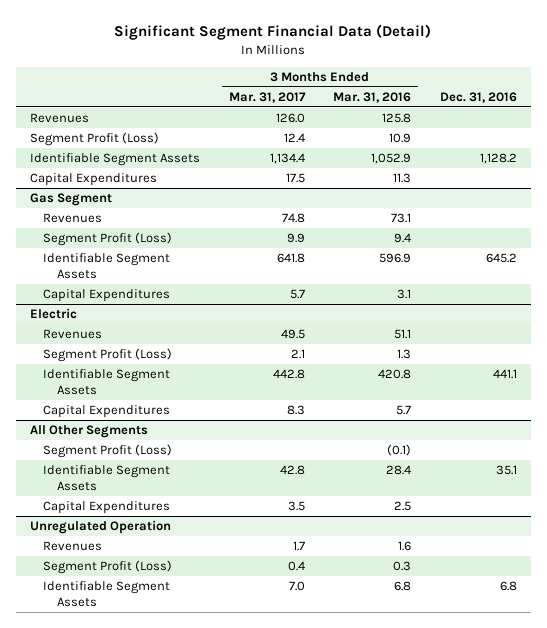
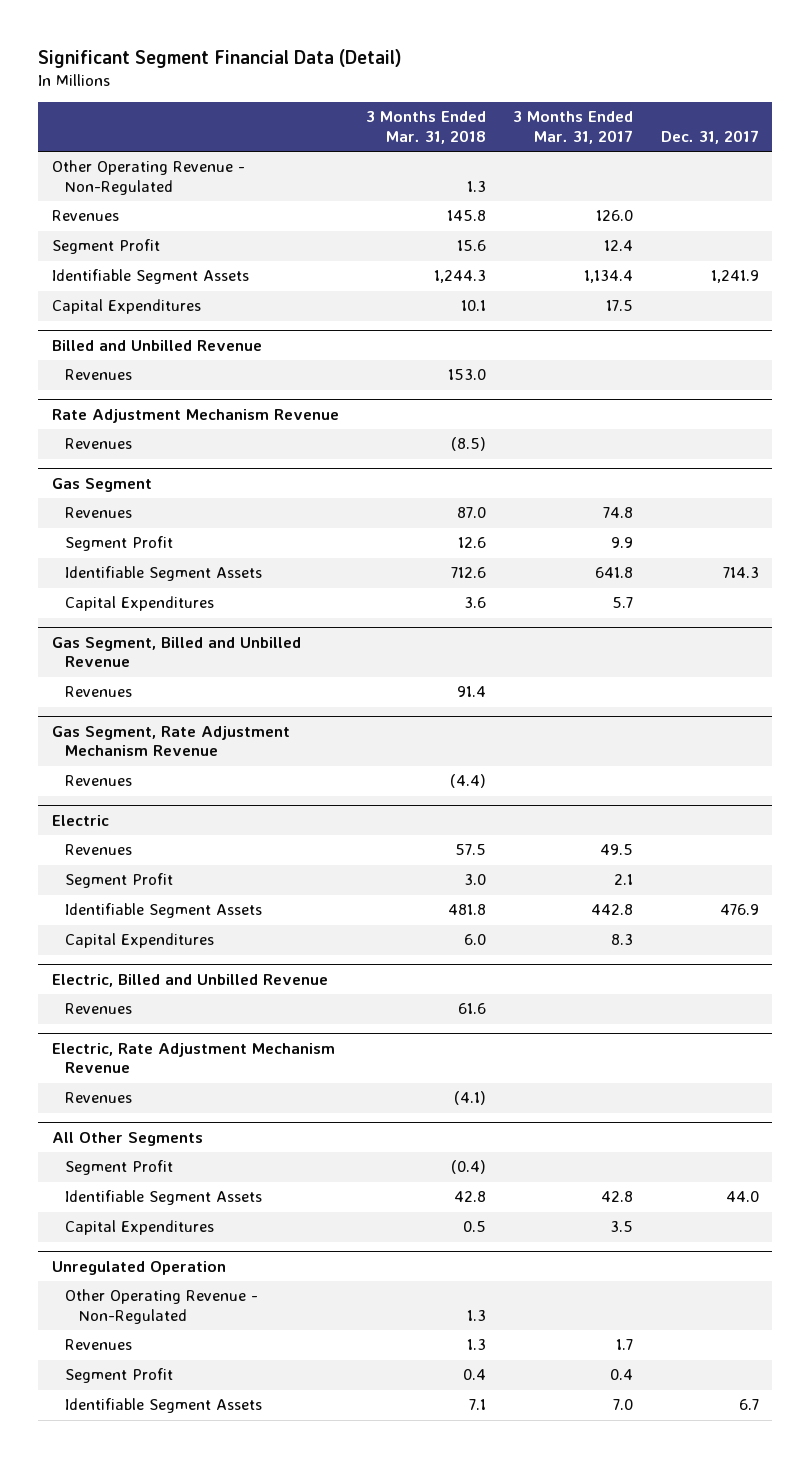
- | 3 Months Ended Mar. 31, 2017 | 3 Months Ended Mar. 31, 2016 | Dec. 31, 2016
+ | 3 Months Ended Mar. 31, 2018 | 3 Months Ended Mar. 31, 2017 | Dec. 31, 2017
+ Other Operating Revenue - Non-Regulated | 1.3 | |
- Segment Profit (Loss) | 12.4 | 10.9 |
+ Segment Profit | 15.6 | 12.4 |
+ Billed and Unbilled Revenue
+ Revenues | 153.0 | |
+ Rate Adjustment Mechanism Revenue
+ Revenues | (8.5) | |
@ Gas Segment
- Segment Profit (Loss) | 9.9 | 9.4 |
+ Segment Profit | 12.6 | 9.9 |
+ Gas Segment, Billed and Unbilled Revenue
+ Revenues | 91.4 | |
+ Gas Segment, Rate Adjustment Mechanism Revenue
+ Revenues | (4.4) | |
@ Electric
- Segment Profit (Loss) | 2.1 | 1.3 |
+ Segment Profit | 3.0 | 2.1 |
+ Electric, Billed and Unbilled Revenue
+ Revenues | 61.6 | |
+ Electric, Rate Adjustment Mechanism Revenue
+ Revenues | (4.1) | |
@ All Other Segments
- Segment Profit (Loss) | | (0.1) |
+ Segment Profit | (0.4) | |
@ Unregulated Operation
+ Other Operating Revenue - Non-Regulated | 1.3 | |
- Segment Profit (Loss) | 0.4 | 0.3 |
+ Segment Profit | 0.4 | 0.4 |

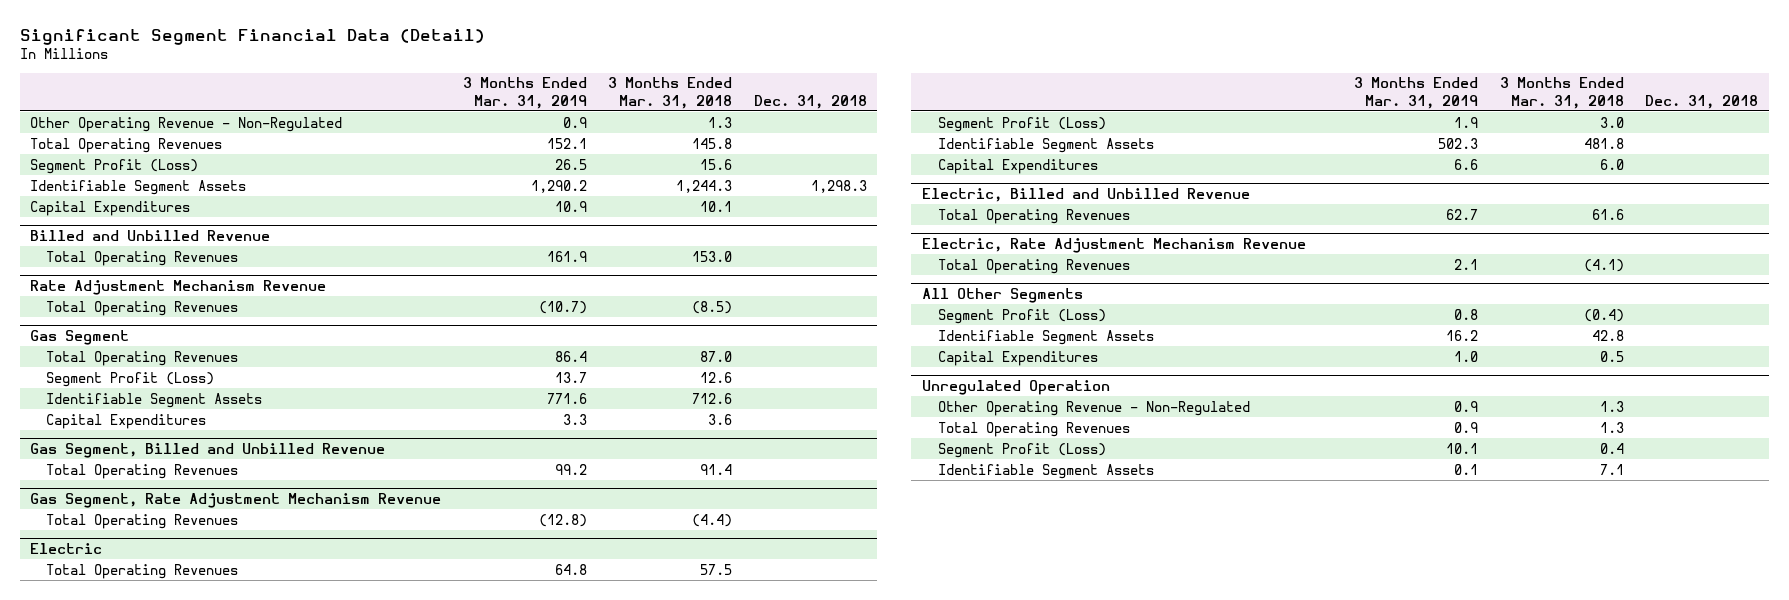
- | 3 Months Ended Mar. 31, 2018 | 3 Months Ended Mar. 31, 2017 | Dec. 31, 2017
+ | 3 Months Ended Mar. 31, 2019 | 3 Months Ended Mar. 31, 2018 | Dec. 31, 2018
- Revenues | 145.8 | 126.0 |
- Segment Profit | 15.6 | 12.4 |
+ Total Operating Revenues | 152.1 | 145.8 |
+ Segment Profit (Loss) | 26.5 | 15.6 |
@ Billed and Unbilled Revenue
- Revenues | 153.0 | |
+ Total Operating Revenues | 161.9 | 153.0 |
@ Rate Adjustment Mechanism Revenue
- Revenues | (8.5) | |
+ Total Operating Revenues | (10.7) | (8.5) |
@ Gas Segment
- Revenues | 87.0 | 74.8 |
- Segment Profit | 12.6 | 9.9 |
+ Total Operating Revenues | 86.4 | 87.0 |
+ Segment Profit (Loss) | 13.7 | 12.6 |
@ Gas Segment, Billed and Unbilled Revenue
- Revenues | 91.4 | |
+ Total Operating Revenues | 99.2 | 91.4 |
@ Gas Segment, Rate Adjustment Mechanism Revenue
- Revenues | (4.4) | |
+ Total Operating Revenues | (12.8) | (4.4) |
@ Electric
- Revenues | 57.5 | 49.5 |
- Segment Profit | 3.0 | 2.1 |
+ Total Operating Revenues | 64.8 | 57.5 |
+ Segment Profit (Loss) | 1.9 | 3.0 |
@ Electric, Billed and Unbilled Revenue
- Revenues | 61.6 | |
+ Total Operating Revenues | 62.7 | 61.6 |
@ Electric, Rate Adjustment Mechanism Revenue
- Revenues | (4.1) | |
+ Total Operating Revenues | 2.1 | (4.1) |
@ All Other Segments
- Segment Profit | (0.4) | |
+ Segment Profit (Loss) | 0.8 | (0.4) |
@ Unregulated Operation
- Revenues | 1.3 | 1.7 |
- Segment Profit | 0.4 | 0.4 |
+ Total Operating Revenues | 0.9 | 1.3 |
+ Segment Profit (Loss) | 10.1 | 0.4 |

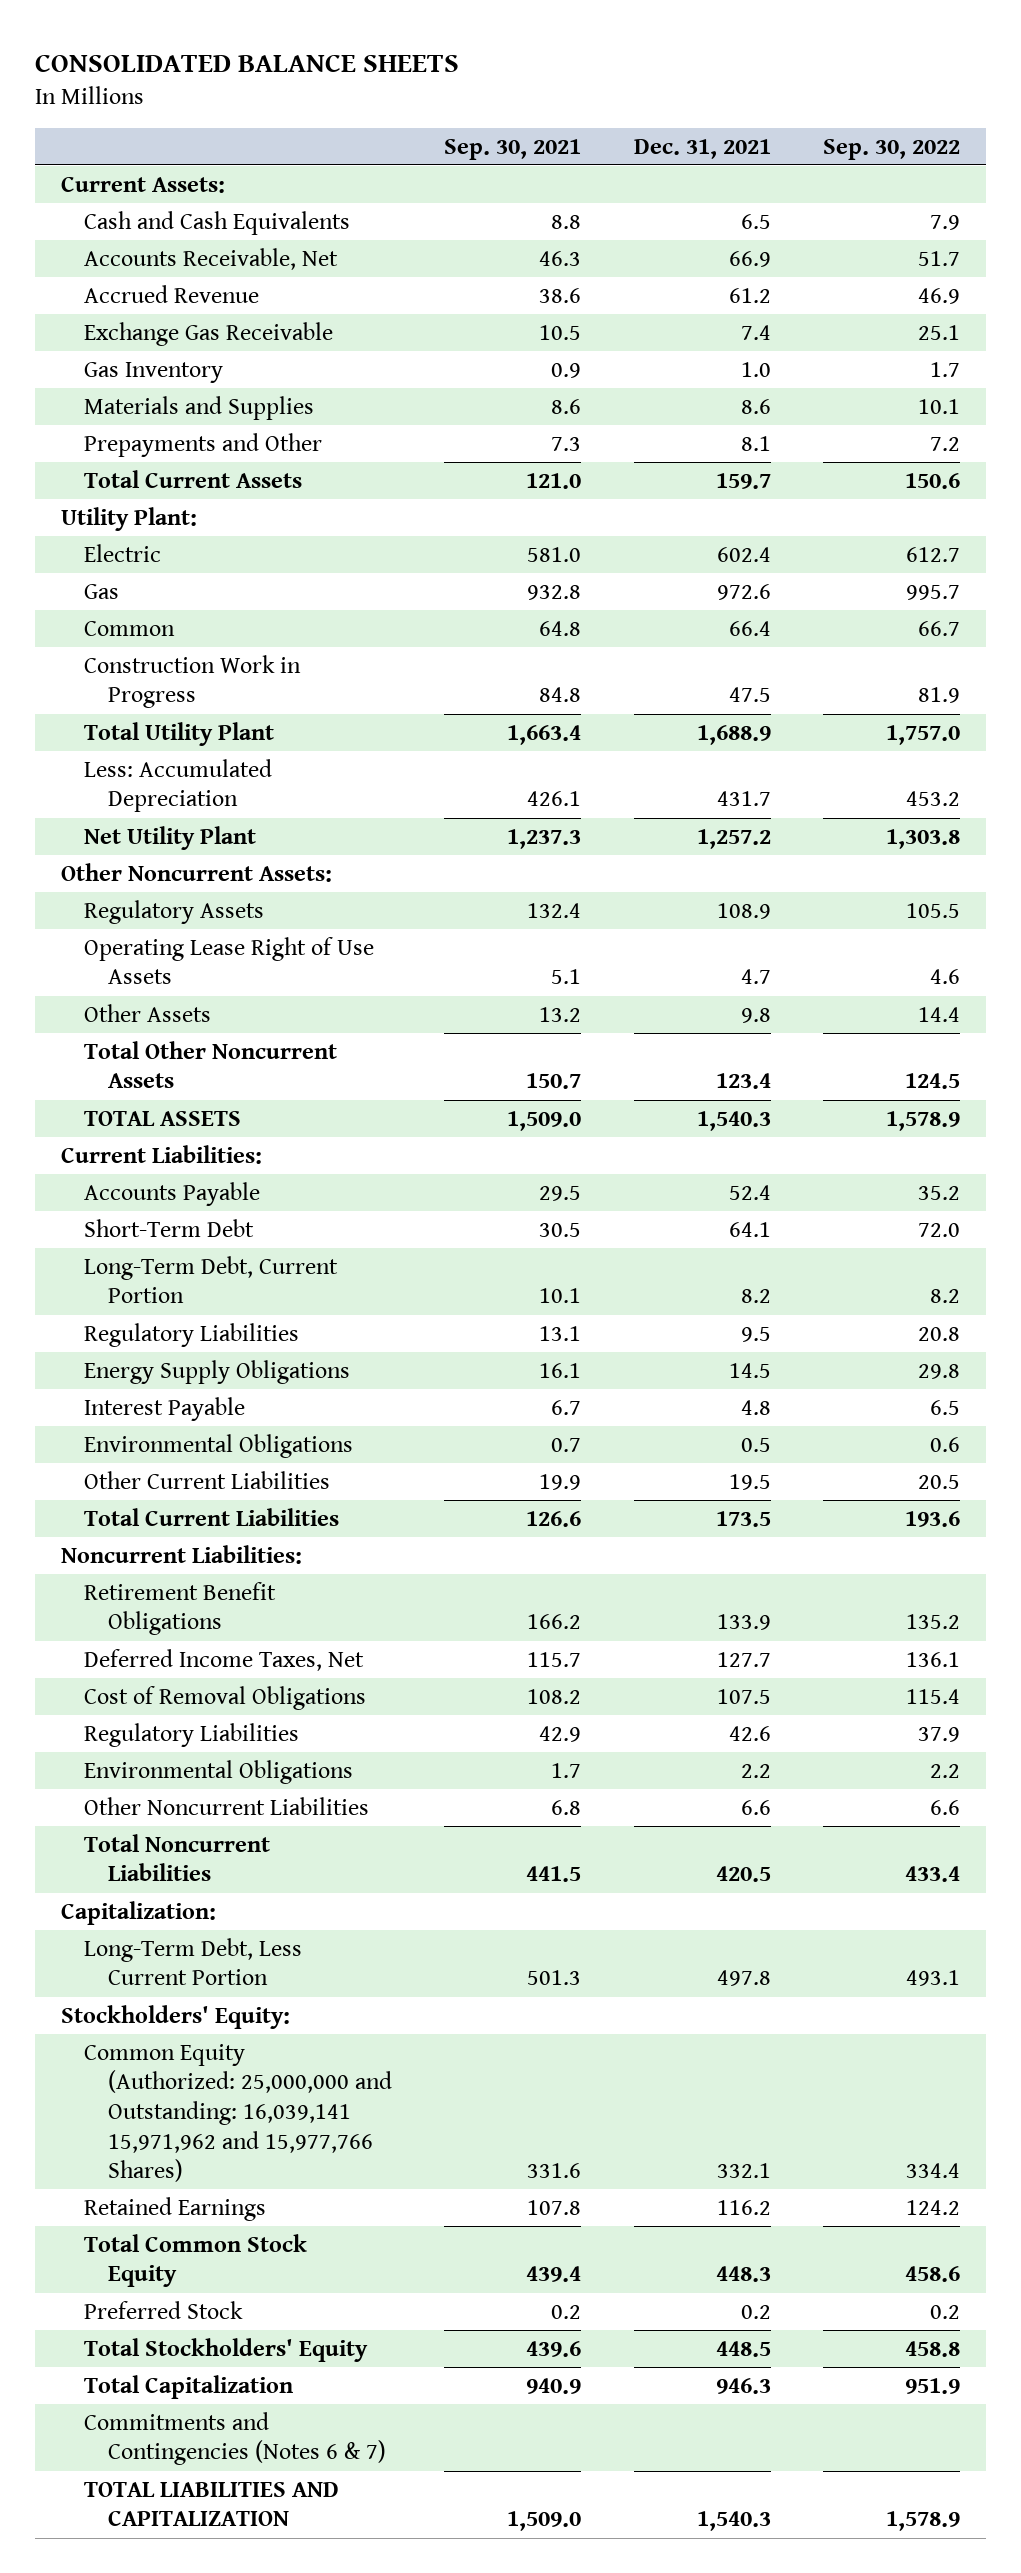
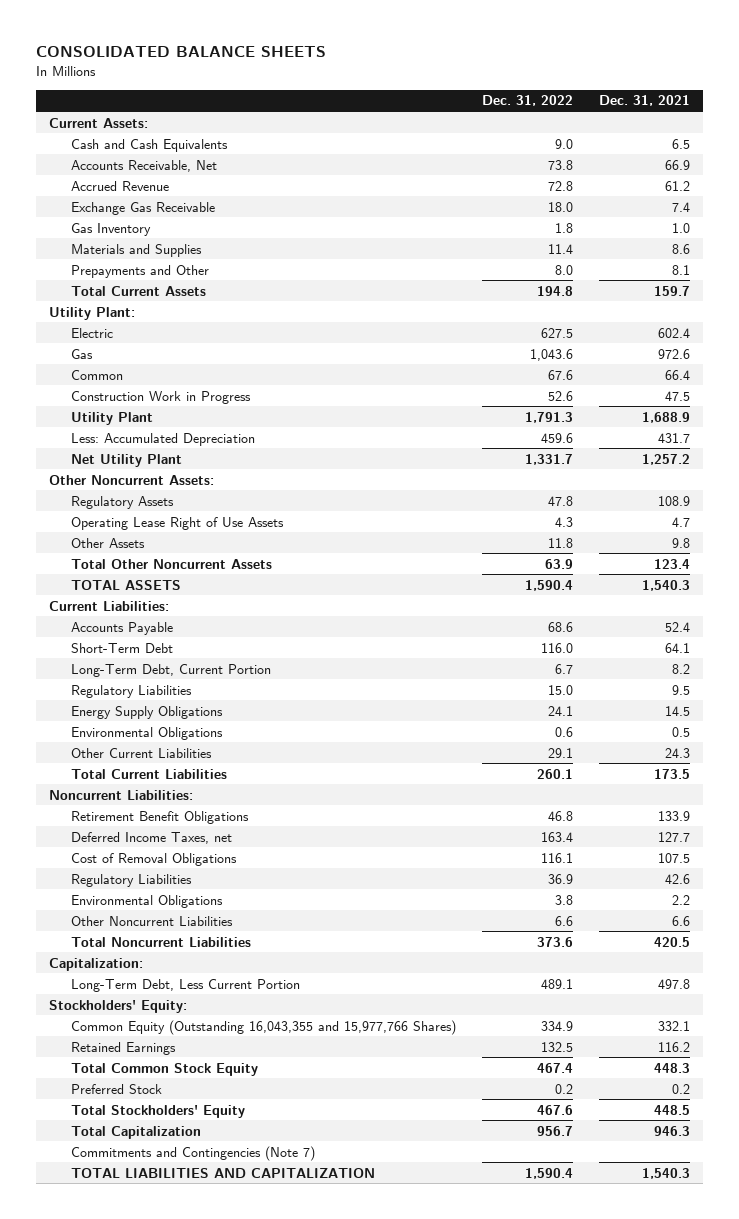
- | Sep. 30, 2021 | Dec. 31, 2021 | Sep. 30, 2022
+ | Dec. 31, 2022 | Dec. 31, 2021
- Total Utility Plant | 1,663.4 | 1,688.9 | 1,757.0
+ Utility Plant | 1,791.3 | 1,688.9
- Interest Payable | 6.7 | 4.8 | 6.5
- Other Current Liabilities | 19.9 | 19.5 | 20.5
+ Other Current Liabilities | 29.1 | 24.3
- Deferred Income Taxes, Net | 115.7 | 127.7 | 136.1
+ Deferred Income Taxes, net | 163.4 | 127.7
- Common Equity (Authorized: 25,000,000 and Outstanding: 16,039,141 15,971,962 and 15,977,766 Shares) | 331.6 | 332.1 | 334.4
+ Common Equity (Outstanding 16,043,355 and 15,977,766 Shares) | 334.9 | 332.1
- Commitments and Contingencies (Notes 6 & 7)
+ Commitments and Contingencies (Note 7)

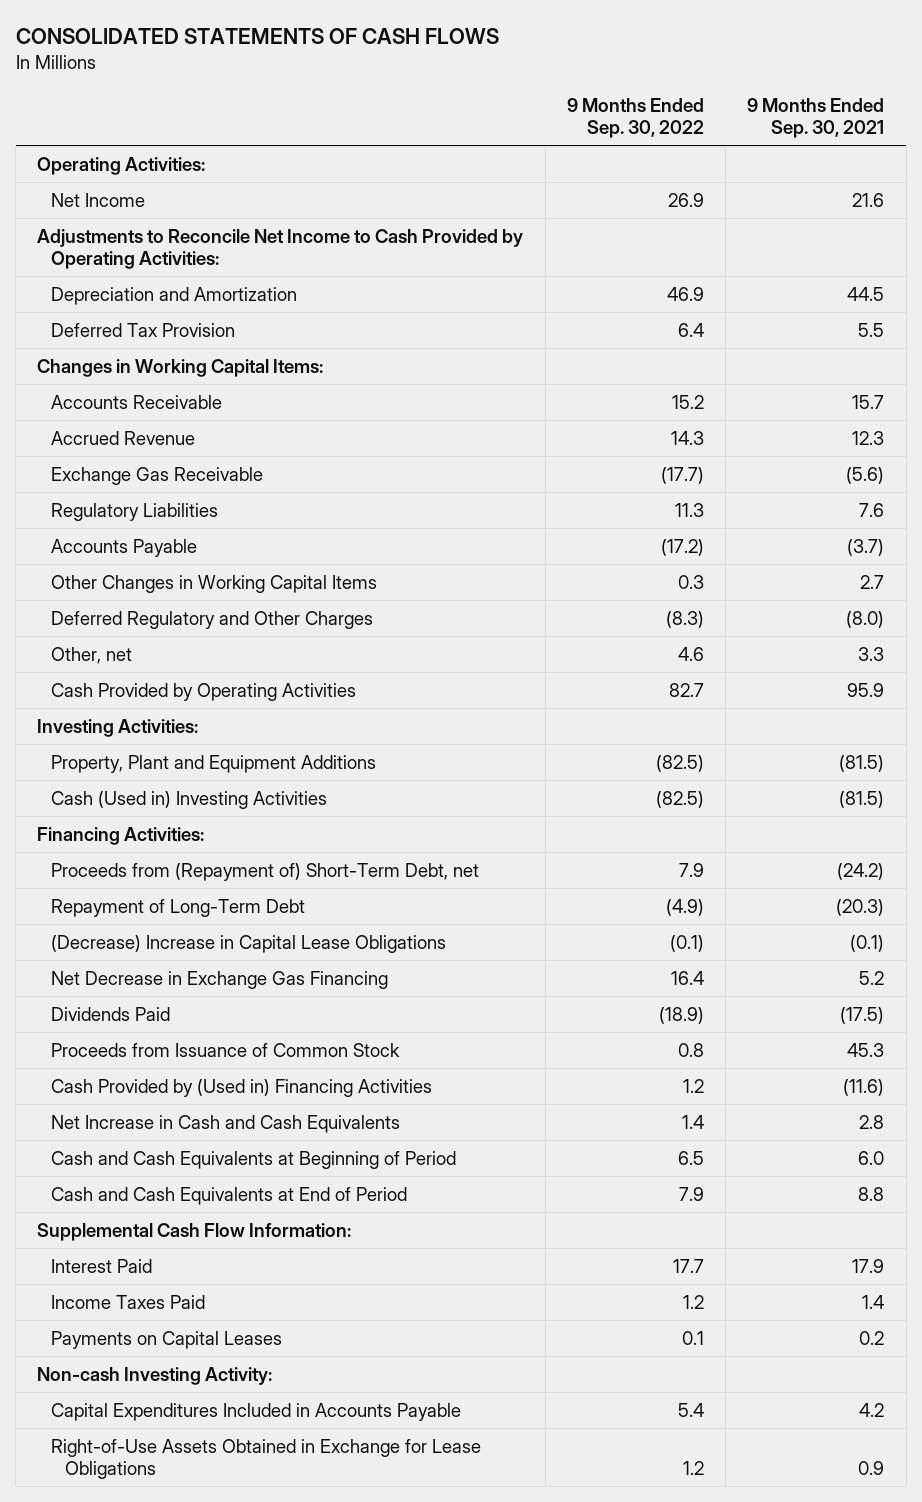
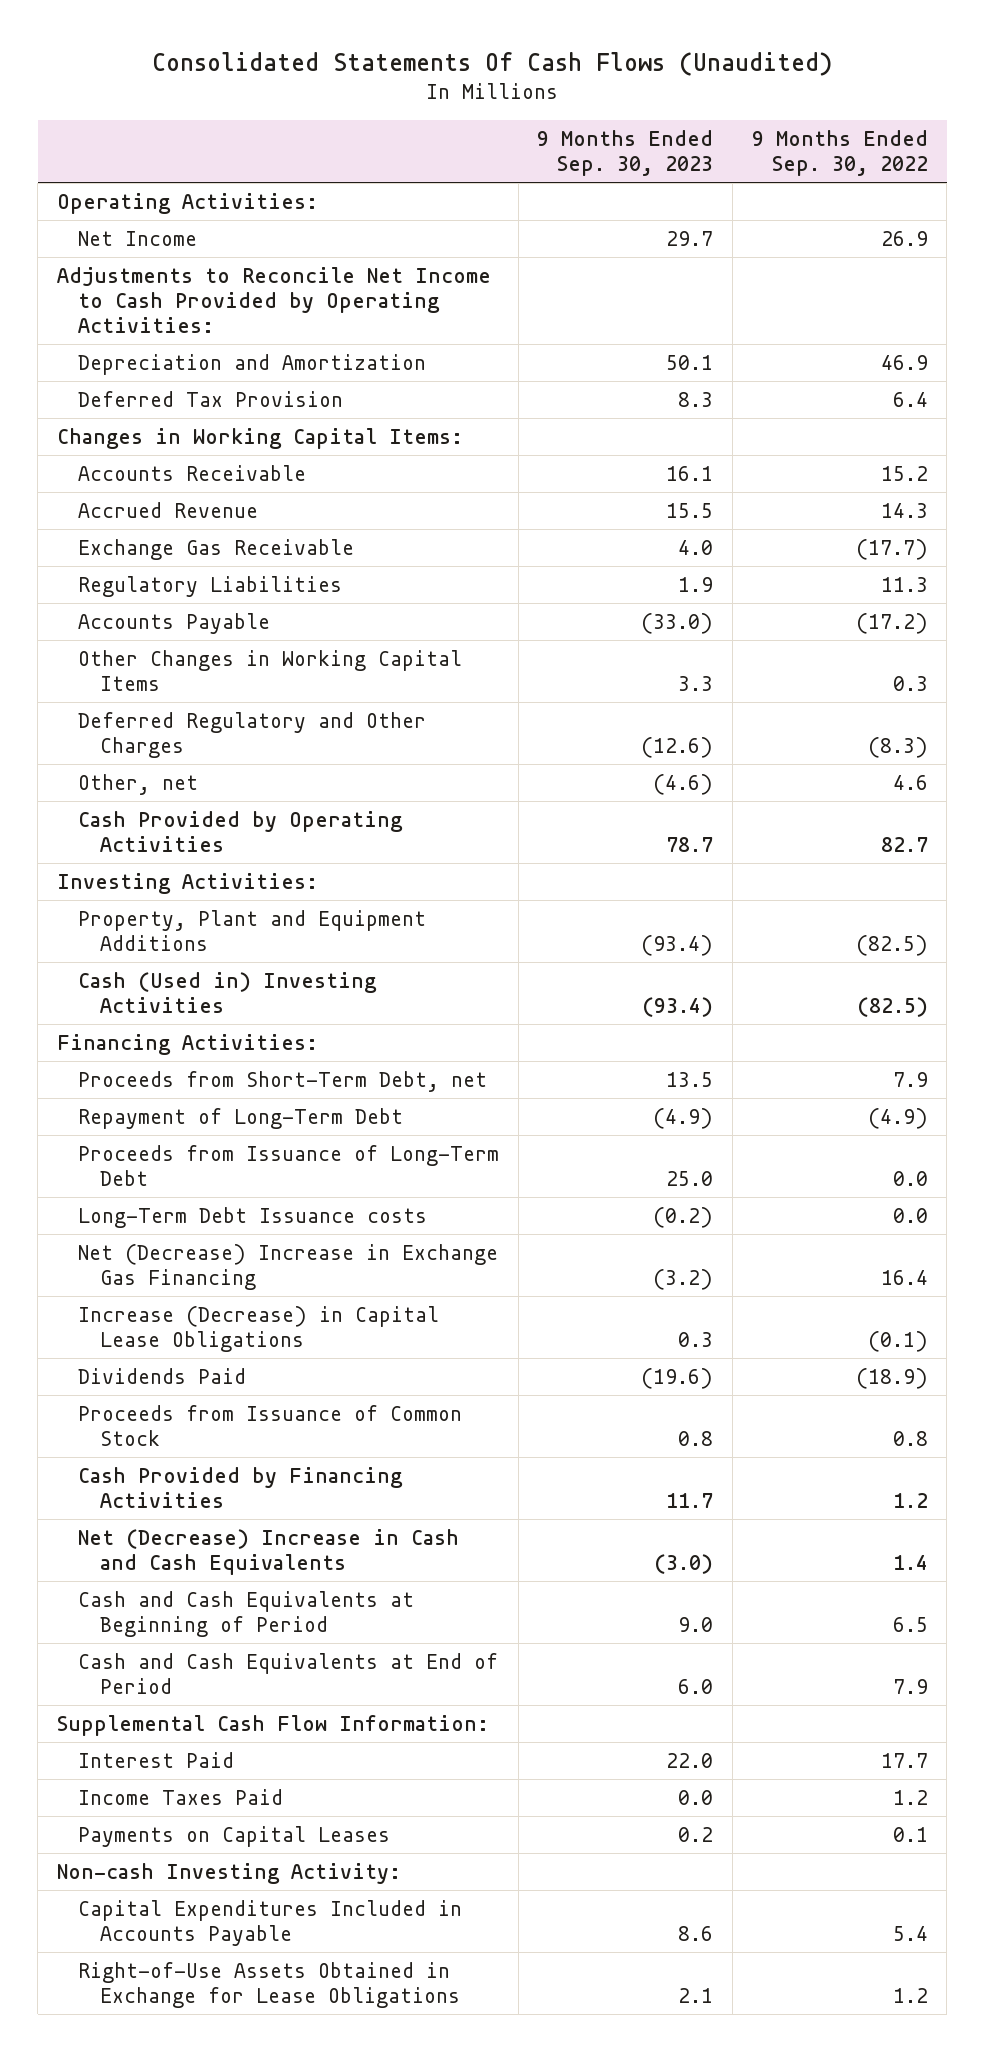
- CONSOLIDATED STATEMENTS OF CASH FLOWS
+ Consolidated Statements Of Cash Flows (Unaudited)
- | 9 Months Ended Sep. 30, 2022 | 9 Months Ended Sep. 30, 2021
+ | 9 Months Ended Sep. 30, 2023 | 9 Months Ended Sep. 30, 2022
- Proceeds from (Repayment of) Short-Term Debt, net | 7.9 | (24.2)
+ Proceeds from Short-Term Debt, net | 13.5 | 7.9
- (Decrease) Increase in Capital Lease Obligations | (0.1) | (0.1)
- Net Decrease in Exchange Gas Financing | 16.4 | 5.2
+ Proceeds from Issuance of Long-Term Debt | 25.0 | 0.0
+ Long-Term Debt Issuance costs | (0.2) | 0.0
+ Net (Decrease) Increase in Exchange Gas Financing | (3.2) | 16.4
+ Increase (Decrease) in Capital Lease Obligations | 0.3 | (0.1)
- Cash Provided by (Used in) Financing Activities | 1.2 | (11.6)
- Net Increase in Cash and Cash Equivalents | 1.4 | 2.8
+ Cash Provided by Financing Activities | 11.7 | 1.2
+ Net (Decrease) Increase in Cash and Cash Equivalents | (3.0) | 1.4

